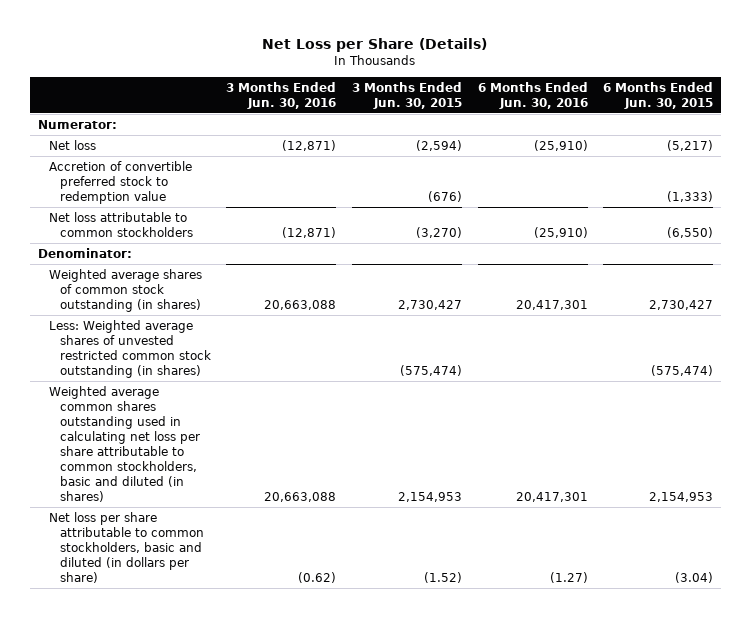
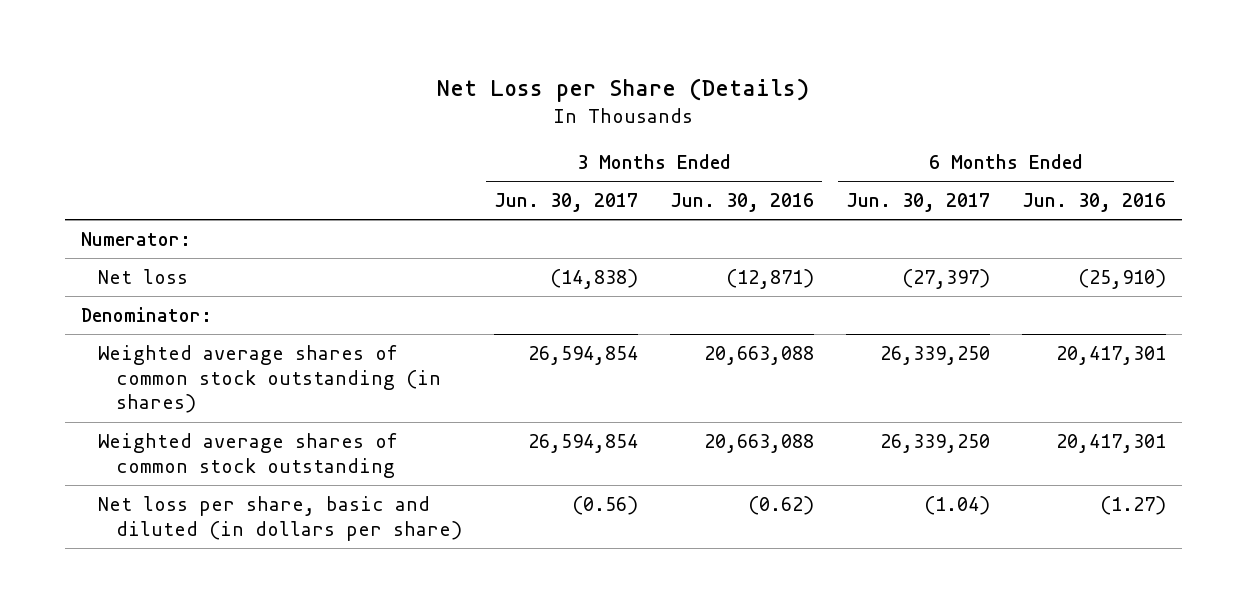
- | 3 Months Ended Jun. 30, 2016 | 3 Months Ended Jun. 30, 2015 | 6 Months Ended Jun. 30, 2016 | 6 Months Ended Jun. 30, 2015
+ | 3 Months Ended Jun. 30, 2017 | 3 Months Ended Jun. 30, 2016 | 6 Months Ended Jun. 30, 2017 | 6 Months Ended Jun. 30, 2016
- Accretion of convertible preferred stock to redemption value | | (676) | | (1,333)
- Net loss attributable to common stockholders | (12,871) | (3,270) | (25,910) | (6,550)
- Less: Weighted average shares of unvested restricted common stock outstanding (in shares) | | (575,474) | | (575,474)
- Weighted average common shares outstanding used in calculating net loss per share attributable to common stockholders, basic and diluted (in shares) | 20,663,088 | 2,154,953 | 20,417,301 | 2,154,953
- Net loss per share attributable to common stockholders, basic and diluted (in dollars per share) | (0.62) | (1.52) | (1.27) | (3.04)
+ Weighted average shares of common stock outstanding | 26,594,854 | 20,663,088 | 26,339,250 | 20,417,301
+ Net loss per share, basic and diluted (in dollars per share) | (0.56) | (0.62) | (1.04) | (1.27)

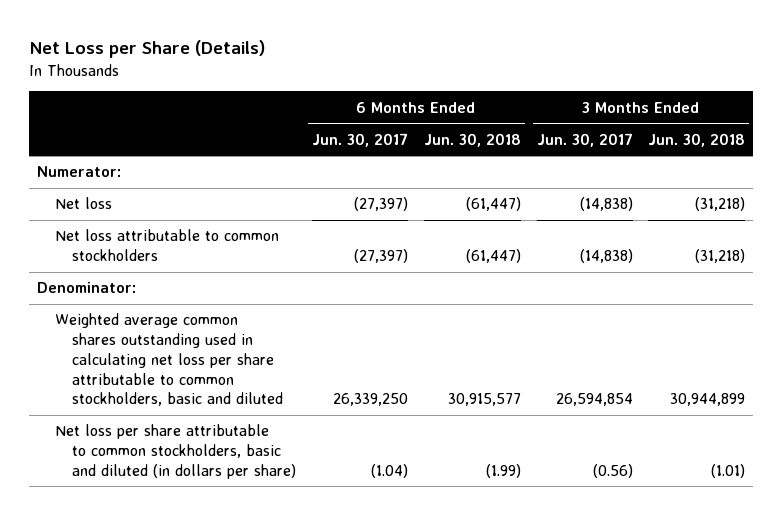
- | 3 Months Ended Jun. 30, 2017 | 3 Months Ended Jun. 30, 2016 | 6 Months Ended Jun. 30, 2017 | 6 Months Ended Jun. 30, 2016
+ | 6 Months Ended Jun. 30, 2017 | 6 Months Ended Jun. 30, 2018 | 3 Months Ended Jun. 30, 2017 | 3 Months Ended Jun. 30, 2018
+ Net loss attributable to common stockholders | (27,397) | (61,447) | (14,838) | (31,218)
- Weighted average shares of common stock outstanding (in shares) | 26,594,854 | 20,663,088 | 26,339,250 | 20,417,301
- Weighted average shares of common stock outstanding | 26,594,854 | 20,663,088 | 26,339,250 | 20,417,301
- Net loss per share, basic and diluted (in dollars per share) | (0.56) | (0.62) | (1.04) | (1.27)
+ Weighted average common shares outstanding used in calculating net loss per share attributable to common stockholders, basic and diluted | 26,339,250 | 30,915,577 | 26,594,854 | 30,944,899
+ Net loss per share attributable to common stockholders, basic and diluted (in dollars per share) | (1.04) | (1.99) | (0.56) | (1.01)

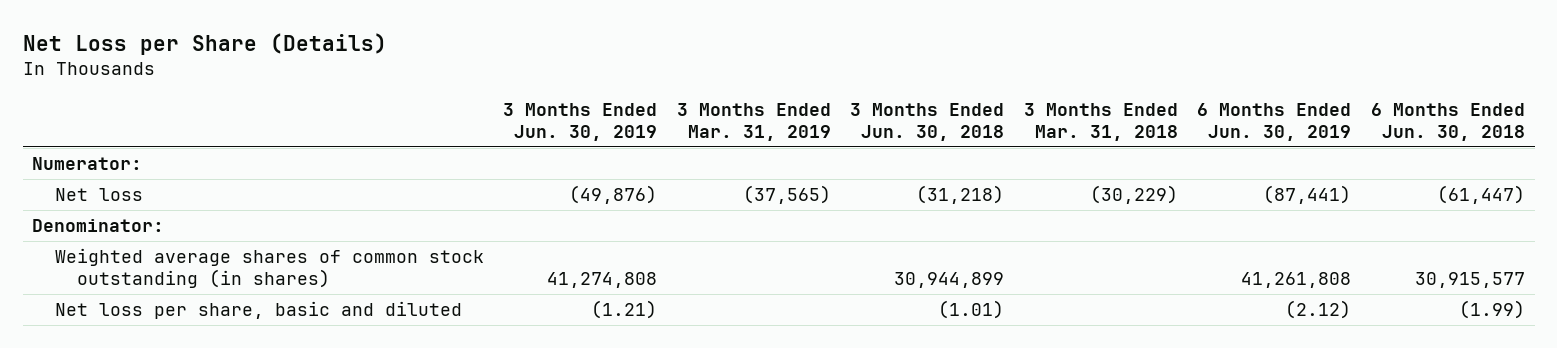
- | 6 Months Ended Jun. 30, 2017 | 6 Months Ended Jun. 30, 2018 | 3 Months Ended Jun. 30, 2017 | 3 Months Ended Jun. 30, 2018
+ | 3 Months Ended Jun. 30, 2019 | 3 Months Ended Mar. 31, 2019 | 3 Months Ended Jun. 30, 2018 | 3 Months Ended Mar. 31, 2018 | 6 Months Ended Jun. 30, 2019 | 6 Months Ended Jun. 30, 2018
- Net loss attributable to common stockholders | (27,397) | (61,447) | (14,838) | (31,218)
- Weighted average common shares outstanding used in calculating net loss per share attributable to common stockholders, basic and diluted | 26,339,250 | 30,915,577 | 26,594,854 | 30,944,899
- Net loss per share attributable to common stockholders, basic and diluted (in dollars per share) | (1.04) | (1.99) | (0.56) | (1.01)
+ Weighted average shares of common stock outstanding (in shares) | 41,274,808 | | 30,944,899 | | 41,261,808 | 30,915,577
+ Net loss per share, basic and diluted | (1.21) | | (1.01) | | (2.12) | (1.99)

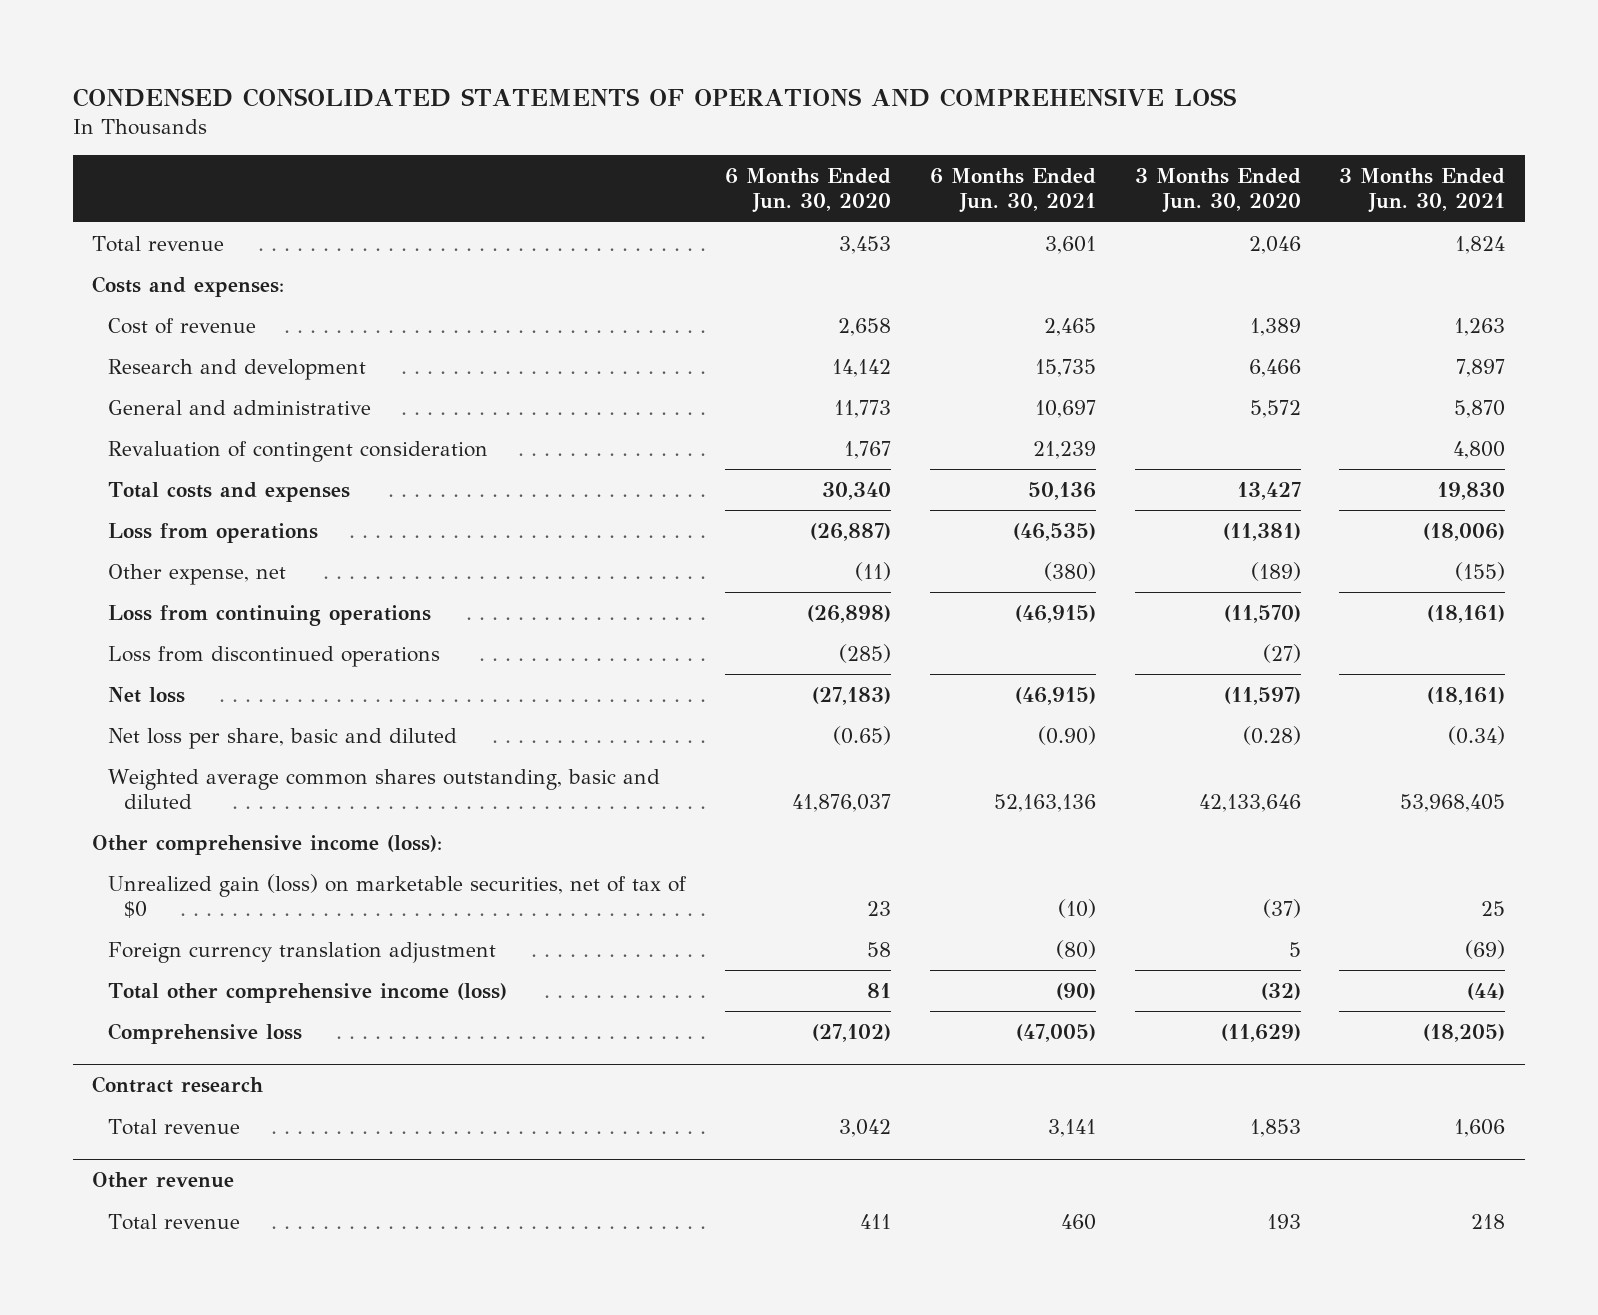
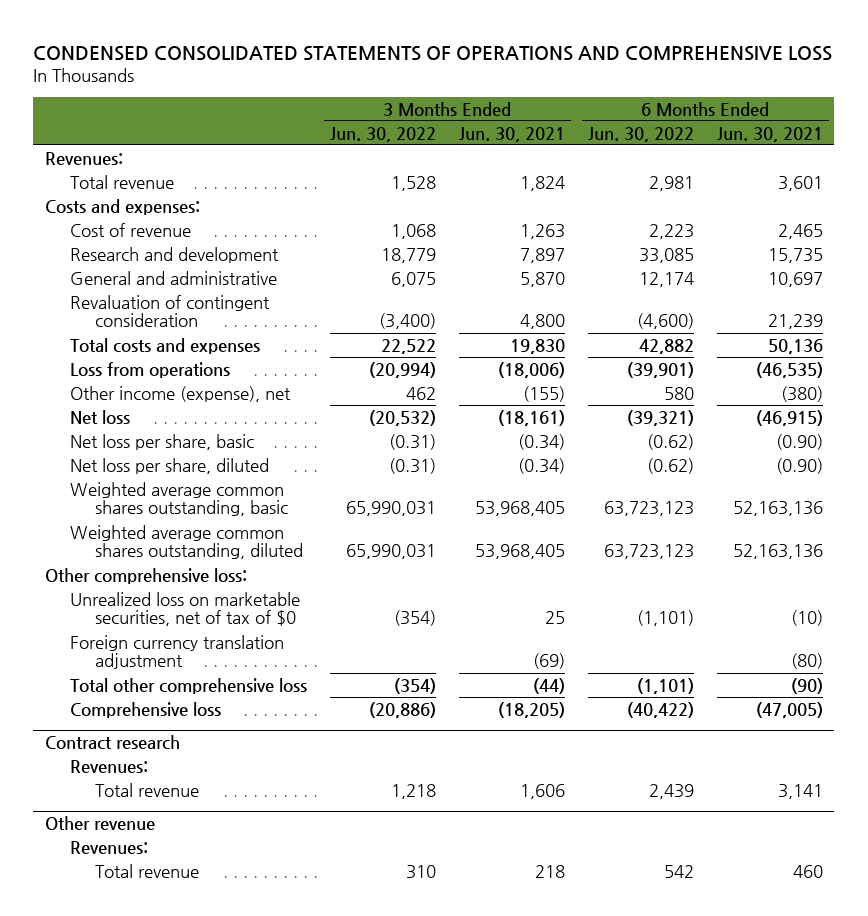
- | 6 Months Ended Jun. 30, 2020 | 6 Months Ended Jun. 30, 2021 | 3 Months Ended Jun. 30, 2020 | 3 Months Ended Jun. 30, 2021
+ | 3 Months Ended Jun. 30, 2022 | 3 Months Ended Jun. 30, 2021 | 6 Months Ended Jun. 30, 2022 | 6 Months Ended Jun. 30, 2021
+ Revenues:
- Other expense, net | (11) | (380) | (189) | (155)
- Loss from continuing operations | (26,898) | (46,915) | (11,570) | (18,161)
- Loss from discontinued operations | (285) | | (27) |
+ Other income (expense), net | 462 | (155) | 580 | (380)
- Net loss per share, basic and diluted | (0.65) | (0.90) | (0.28) | (0.34)
- Weighted average common shares outstanding, basic and diluted | 41,876,037 | 52,163,136 | 42,133,646 | 53,968,405
- Other comprehensive income (loss):
- Unrealized gain (loss) on marketable securities, net of tax of $0 | 23 | (10) | (37) | 25
+ Net loss per share, basic | (0.31) | (0.34) | (0.62) | (0.90)
+ Net loss per share, diluted | (0.31) | (0.34) | (0.62) | (0.90)
+ Weighted average common shares outstanding, basic | 65,990,031 | 53,968,405 | 63,723,123 | 52,163,136
+ Weighted average common shares outstanding, diluted | 65,990,031 | 53,968,405 | 63,723,123 | 52,163,136
+ Other comprehensive loss:
+ Unrealized loss on marketable securities, net of tax of $0 | (354) | 25 | (1,101) | (10)
- Total other comprehensive income (loss) | 81 | (90) | (32) | (44)
+ Total other comprehensive loss | (354) | (44) | (1,101) | (90)
@ Contract research
+ Revenues:
@ Other revenue
+ Revenues:

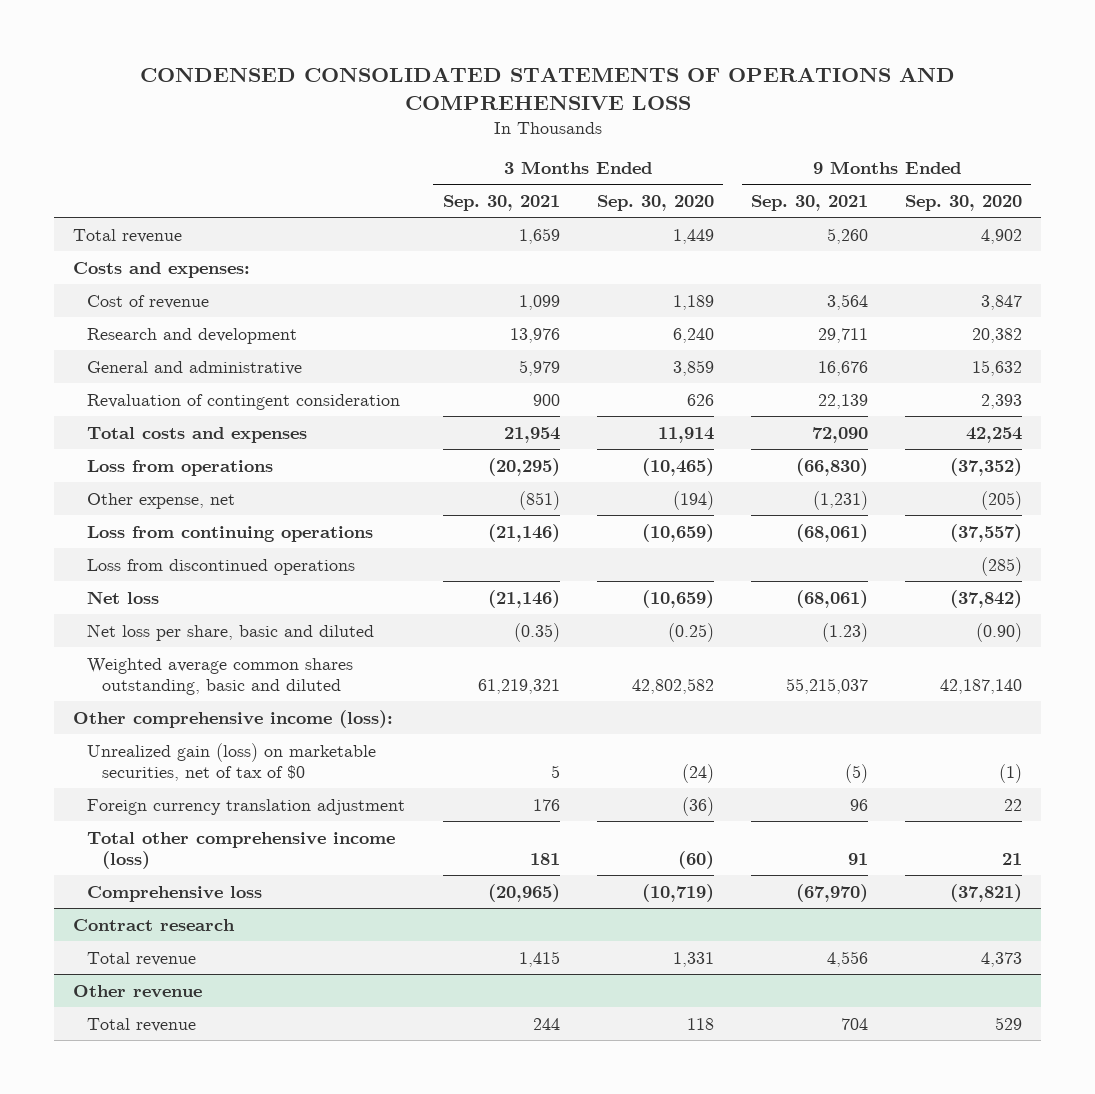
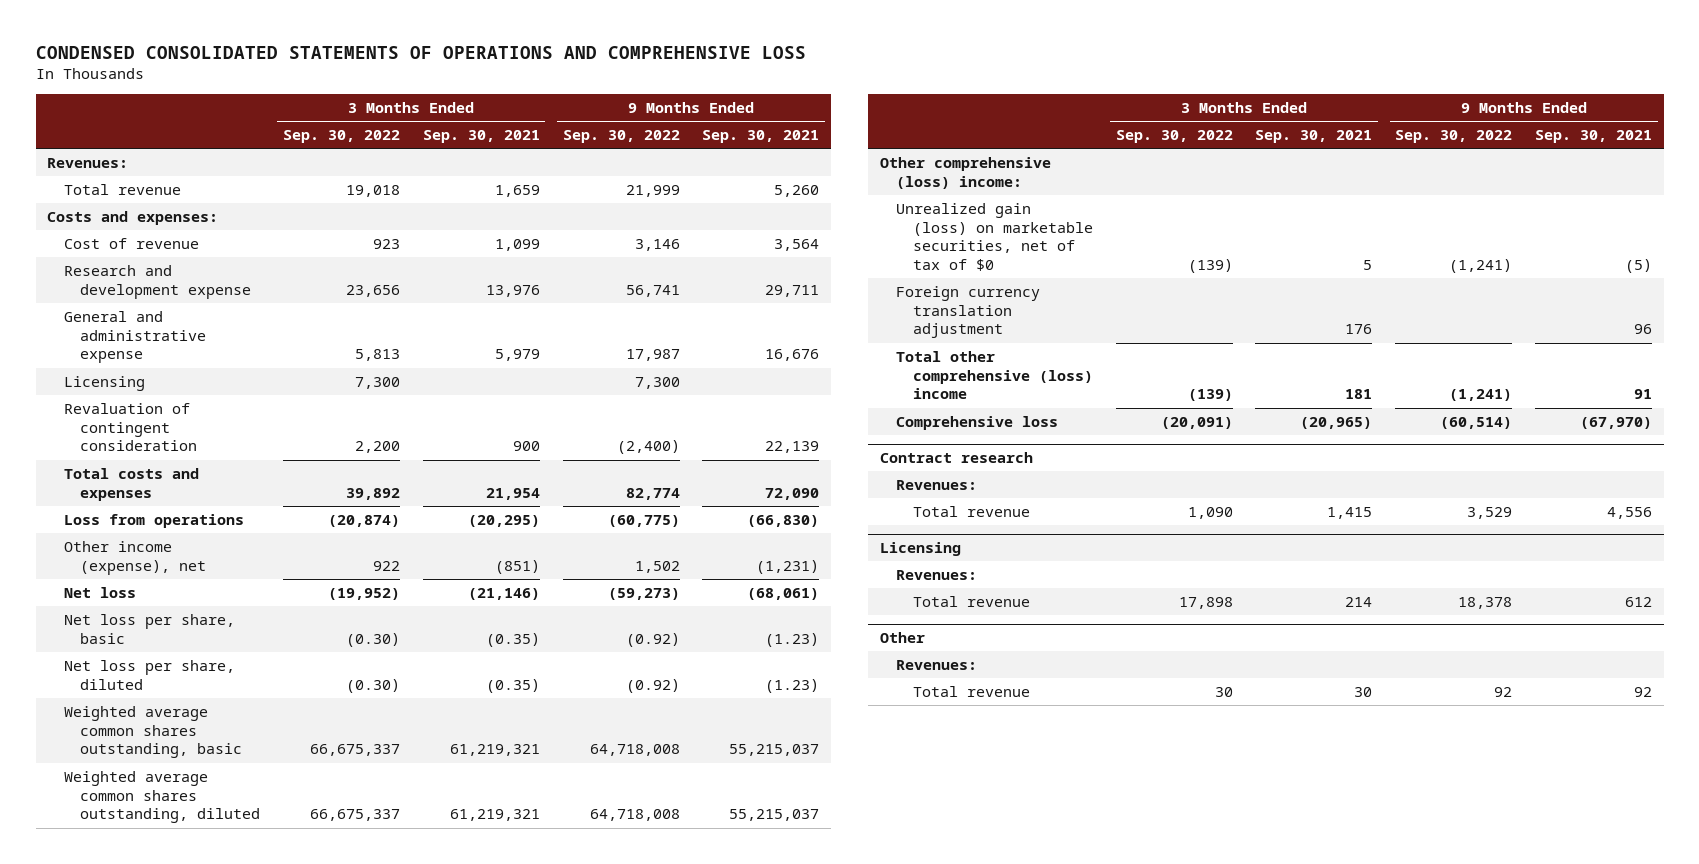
- | 3 Months Ended Sep. 30, 2021 | 3 Months Ended Sep. 30, 2020 | 9 Months Ended Sep. 30, 2021 | 9 Months Ended Sep. 30, 2020
+ | 3 Months Ended Sep. 30, 2022 | 3 Months Ended Sep. 30, 2021 | 9 Months Ended Sep. 30, 2022 | 9 Months Ended Sep. 30, 2021
+ Revenues:
- Research and development | 13,976 | 6,240 | 29,711 | 20,382
- General and administrative | 5,979 | 3,859 | 16,676 | 15,632
+ Research and development expense | 23,656 | 13,976 | 56,741 | 29,711
+ General and administrative expense | 5,813 | 5,979 | 17,987 | 16,676
+ Licensing | 7,300 | | 7,300 |
- Other expense, net | (851) | (194) | (1,231) | (205)
- Loss from continuing operations | (21,146) | (10,659) | (68,061) | (37,557)
- Loss from discontinued operations | | | | (285)
+ Other income (expense), net | 922 | (851) | 1,502 | (1,231)
- Net loss per share, basic and diluted | (0.35) | (0.25) | (1.23) | (0.90)
- Weighted average common shares outstanding, basic and diluted | 61,219,321 | 42,802,582 | 55,215,037 | 42,187,140
- Other comprehensive income (loss):
+ Net loss per share, basic | (0.30) | (0.35) | (0.92) | (1.23)
+ Net loss per share, diluted | (0.30) | (0.35) | (0.92) | (1.23)
+ Weighted average common shares outstanding, basic | 66,675,337 | 61,219,321 | 64,718,008 | 55,215,037
+ Weighted average common shares outstanding, diluted | 66,675,337 | 61,219,321 | 64,718,008 | 55,215,037
+ Other comprehensive (loss) income:
- Total other comprehensive income (loss) | 181 | (60) | 91 | 21
+ Total other comprehensive (loss) income | (139) | 181 | (1,241) | 91
@ Contract research
+ Revenues:
- Other revenue
- Total revenue | 244 | 118 | 704 | 529
+ Licensing
+ Revenues:
+ Total revenue | 17,898 | 214 | 18,378 | 612
+ Other
+ Revenues:
+ Total revenue | 30 | 30 | 92 | 92

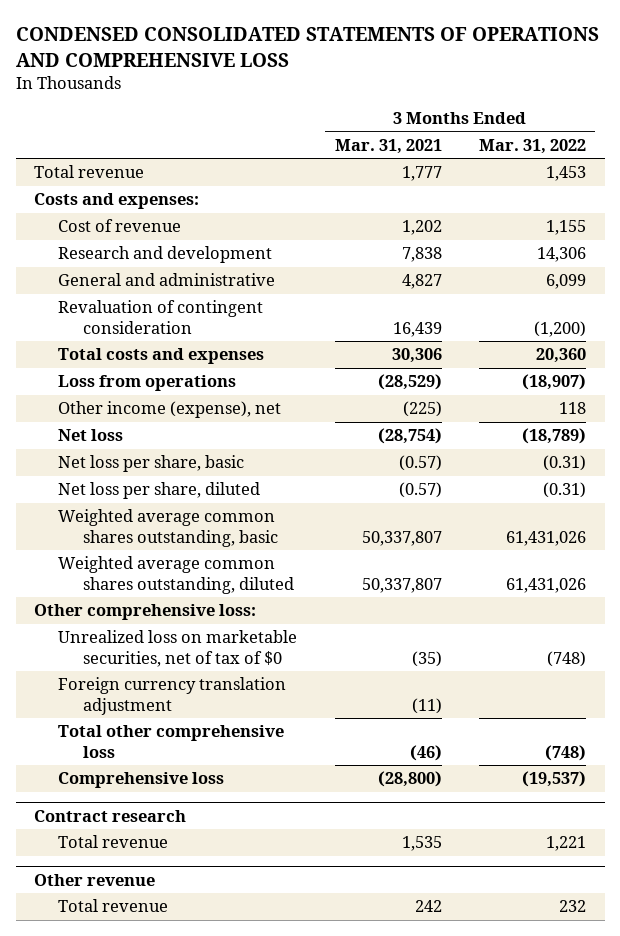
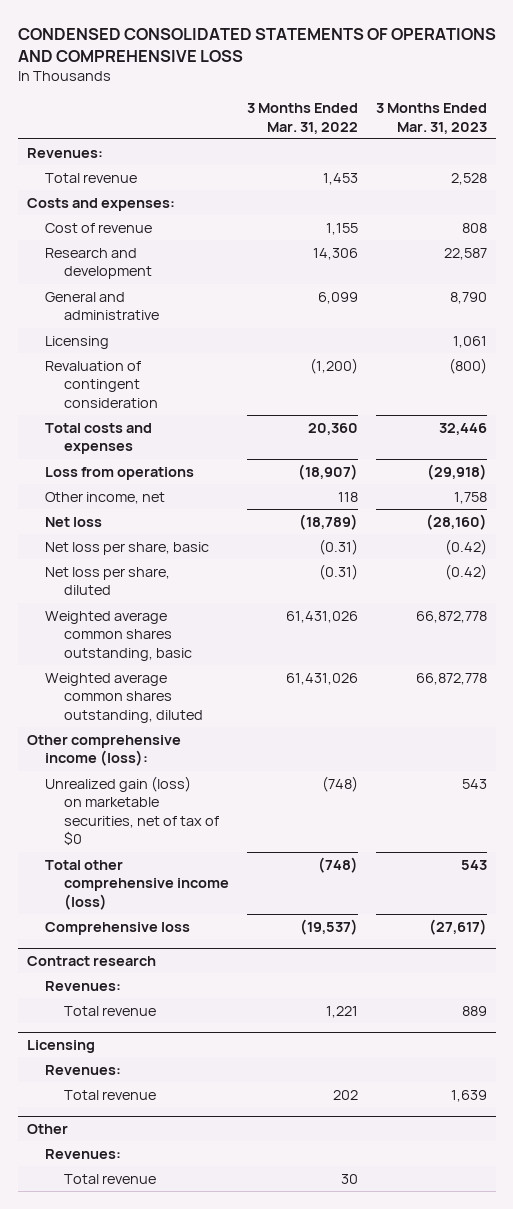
- | 3 Months Ended Mar. 31, 2021 | 3 Months Ended Mar. 31, 2022
+ | 3 Months Ended Mar. 31, 2022 | 3 Months Ended Mar. 31, 2023
+ Revenues:
+ Licensing | | 1,061
- Other income (expense), net | (225) | 118
+ Other income, net | 118 | 1,758
- Other comprehensive loss:
- Unrealized loss on marketable securities, net of tax of $0 | (35) | (748)
- Foreign currency translation adjustment | (11) |
- Total other comprehensive loss | (46) | (748)
+ Other comprehensive income (loss):
+ Unrealized gain (loss) on marketable securities, net of tax of $0 | (748) | 543
+ Total other comprehensive income (loss) | (748) | 543
@ Contract research
+ Revenues:
- Other revenue
- Total revenue | 242 | 232
+ Licensing
+ Revenues:
+ Total revenue | 202 | 1,639
+ Other
+ Revenues:
+ Total revenue | 30 |

